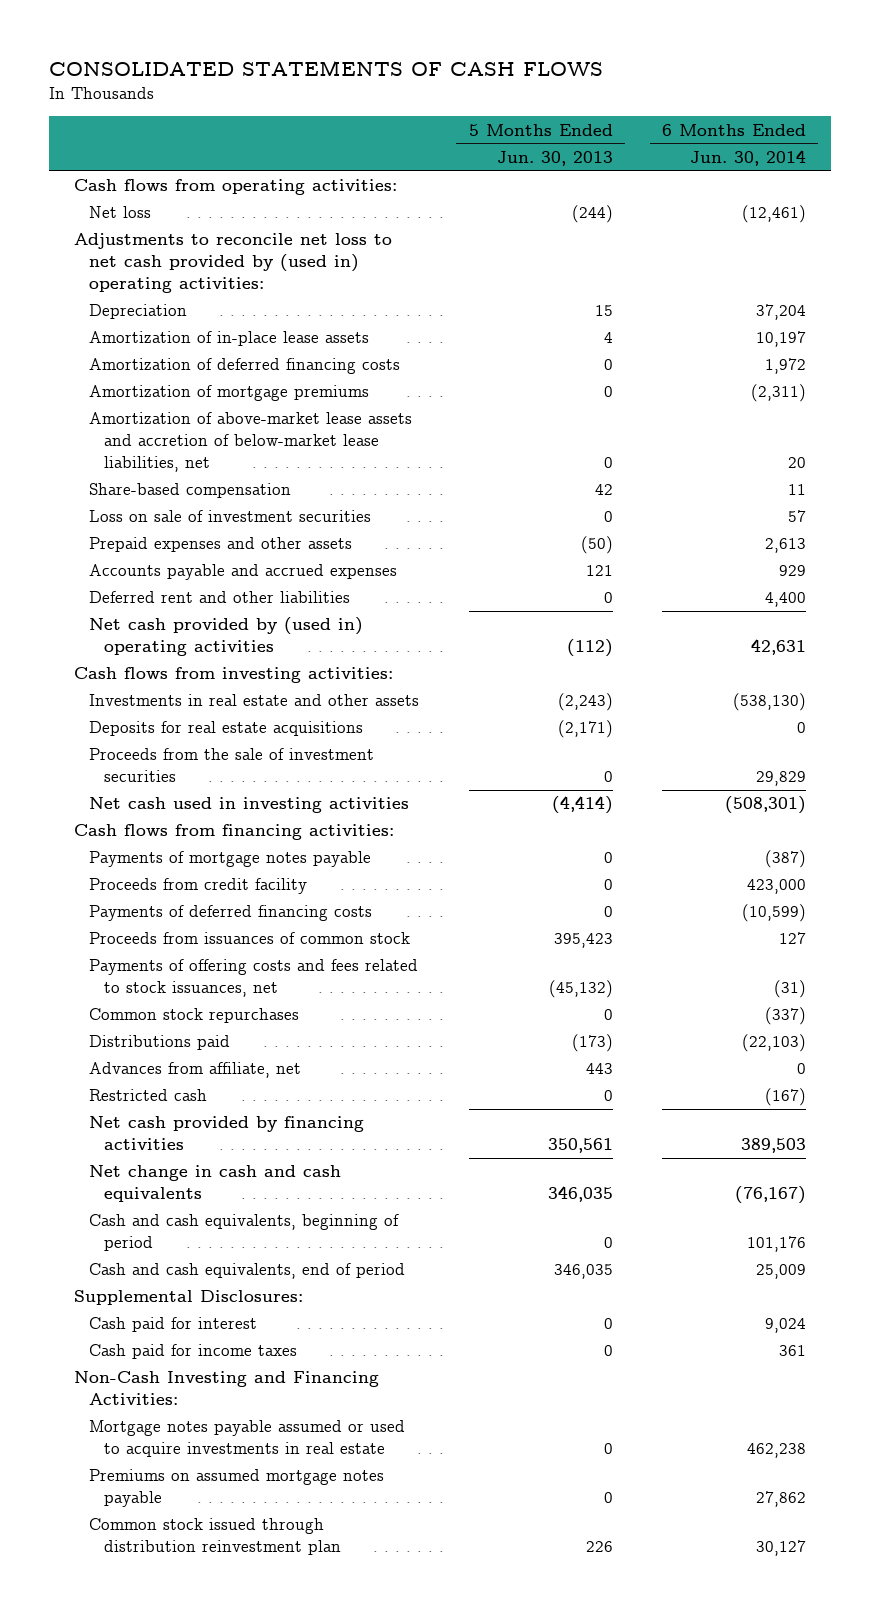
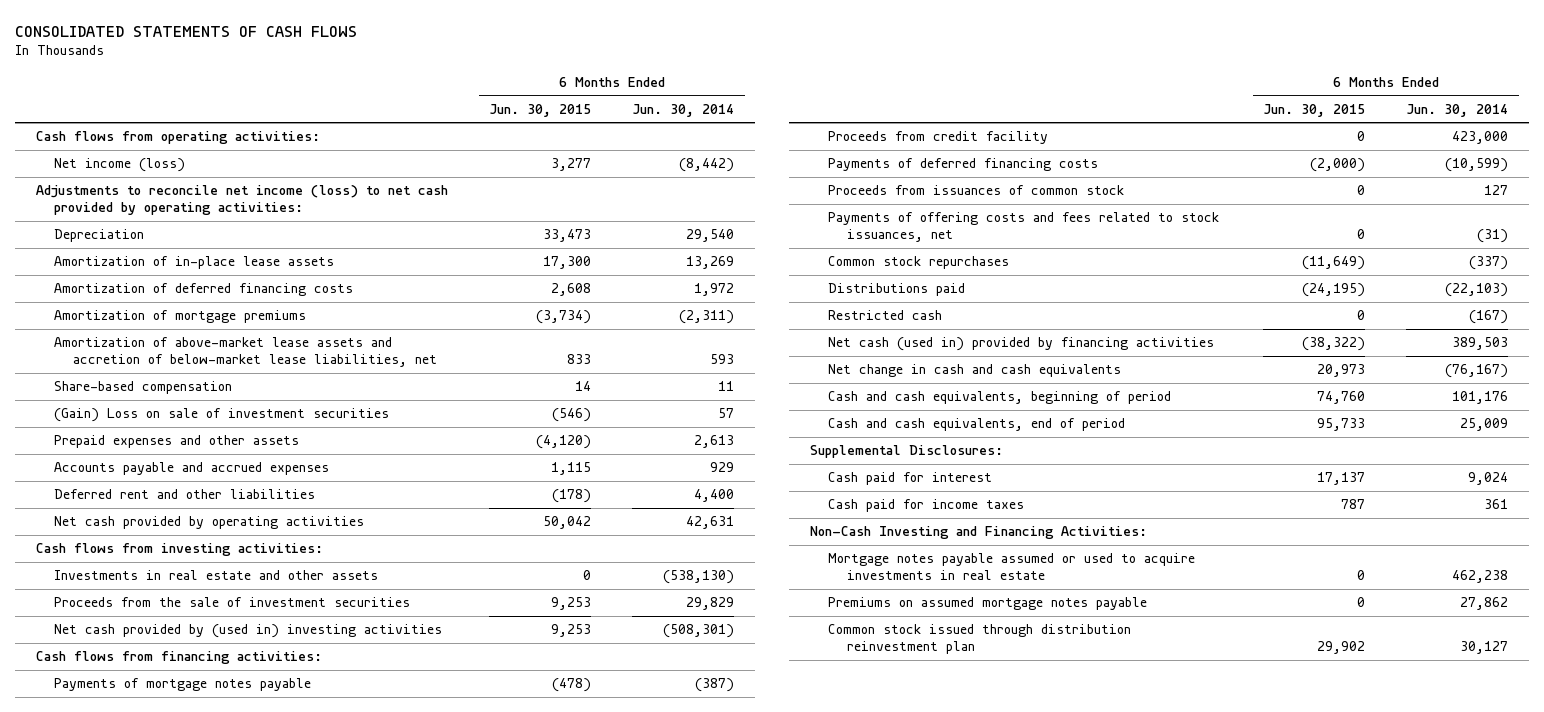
- | 5 Months Ended Jun. 30, 2013 | 6 Months Ended Jun. 30, 2014
+ | 6 Months Ended Jun. 30, 2015 | 6 Months Ended Jun. 30, 2014
- Net loss | (244) | (12,461)
- Adjustments to reconcile net loss to net cash provided by (used in) operating activities:
- Depreciation | 15 | 37,204
- Amortization of in-place lease assets | 4 | 10,197
+ Net income (loss) | 3,277 | (8,442)
+ Adjustments to reconcile net income (loss) to net cash provided by operating activities:
+ Depreciation | 33,473 | 29,540
+ Amortization of in-place lease assets | 17,300 | 13,269
- Amortization of above-market lease assets and accretion of below-market lease liabilities, net | 0 | 20
+ Amortization of above-market lease assets and accretion of below-market lease liabilities, net | 833 | 593
- Loss on sale of investment securities | 0 | 57
+ (Gain) Loss on sale of investment securities | (546) | 57
- Net cash provided by (used in) operating activities | (112) | 42,631
+ Net cash provided by operating activities | 50,042 | 42,631
- Deposits for real estate acquisitions | (2,171) | 0
- Net cash used in investing activities | (4,414) | (508,301)
+ Net cash provided by (used in) investing activities | 9,253 | (508,301)
- Advances from affiliate, net | 443 | 0
- Net cash provided by financing activities | 350,561 | 389,503
+ Net cash (used in) provided by financing activities | (38,322) | 389,503

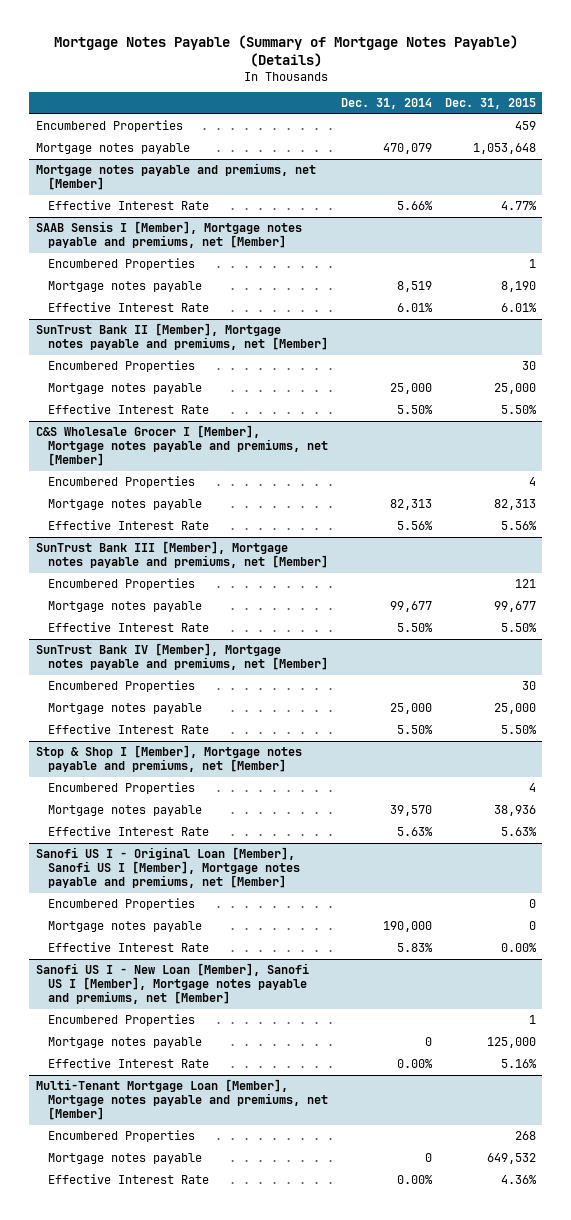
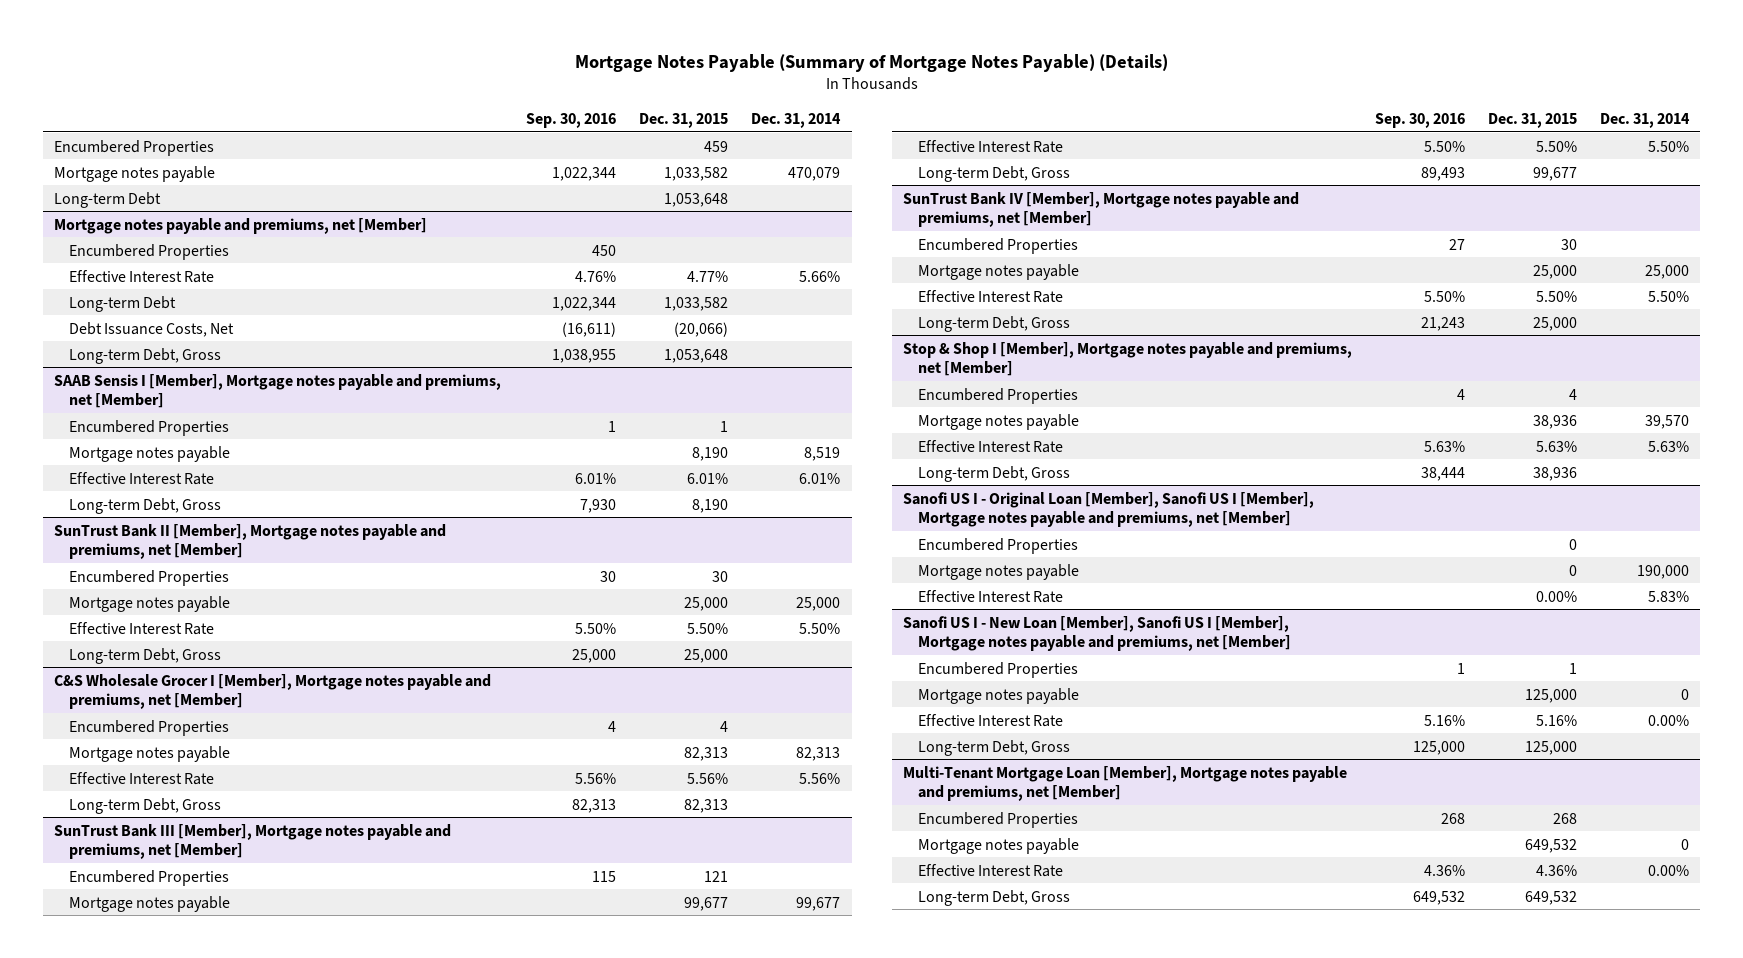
- | Dec. 31, 2014 | Dec. 31, 2015
+ | Sep. 30, 2016 | Dec. 31, 2015 | Dec. 31, 2014
- Mortgage notes payable | 470,079 | 1,053,648
+ Mortgage notes payable | 1,022,344 | 1,033,582 | 470,079
+ Long-term Debt | | 1,053,648 |
@ Mortgage notes payable and premiums, net [Member]
+ Encumbered Properties | 450 | |
+ Long-term Debt | 1,022,344 | 1,033,582 |
+ Debt Issuance Costs, Net | (16,611) | (20,066) |
+ Long-term Debt, Gross | 1,038,955 | 1,053,648 |
@ SAAB Sensis I [Member], Mortgage notes payable and premiums, net [Member]
+ Long-term Debt, Gross | 7,930 | 8,190 |
@ SunTrust Bank II [Member], Mortgage notes payable and premiums, net [Member]
+ Long-term Debt, Gross | 25,000 | 25,000 |
@ C&S Wholesale Grocer I [Member], Mortgage notes payable and premiums, net [Member]
+ Long-term Debt, Gross | 82,313 | 82,313 |
@ SunTrust Bank III [Member], Mortgage notes payable and premiums, net [Member]
+ Long-term Debt, Gross | 89,493 | 99,677 |
@ SunTrust Bank IV [Member], Mortgage notes payable and premiums, net [Member]
+ Long-term Debt, Gross | 21,243 | 25,000 |
@ Stop & Shop I [Member], Mortgage notes payable and premiums, net [Member]
+ Long-term Debt, Gross | 38,444 | 38,936 |
@ Sanofi US I - New Loan [Member], Sanofi US I [Member], Mortgage notes payable and premiums, net [Member]
+ Long-term Debt, Gross | 125,000 | 125,000 |
@ Multi-Tenant Mortgage Loan [Member], Mortgage notes payable and premiums, net [Member]
+ Long-term Debt, Gross | 649,532 | 649,532 |

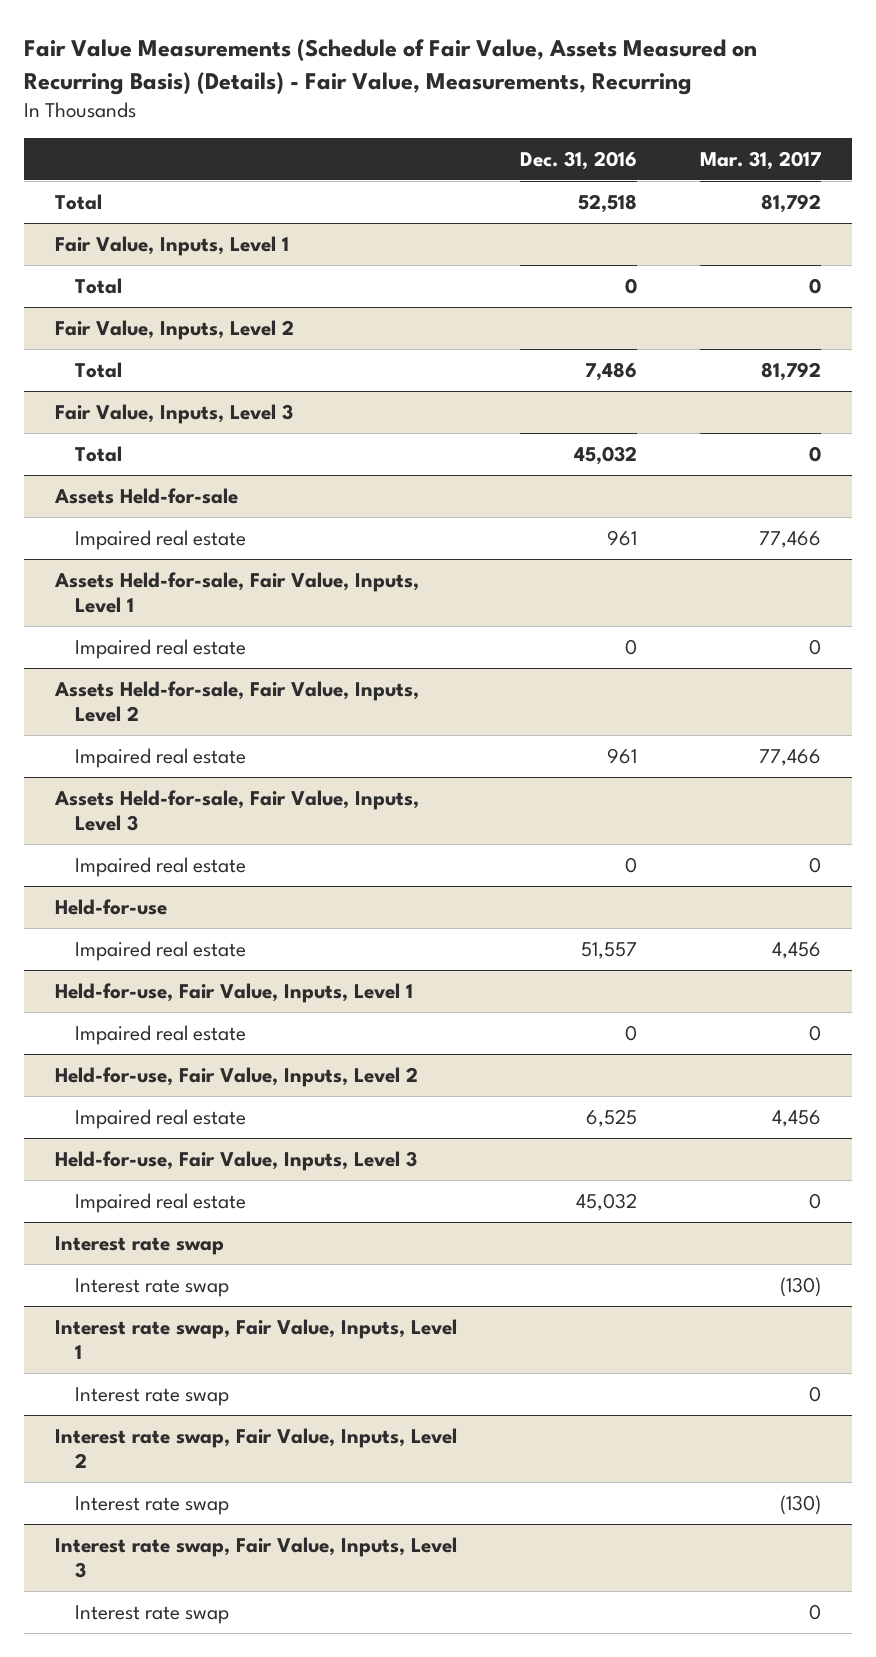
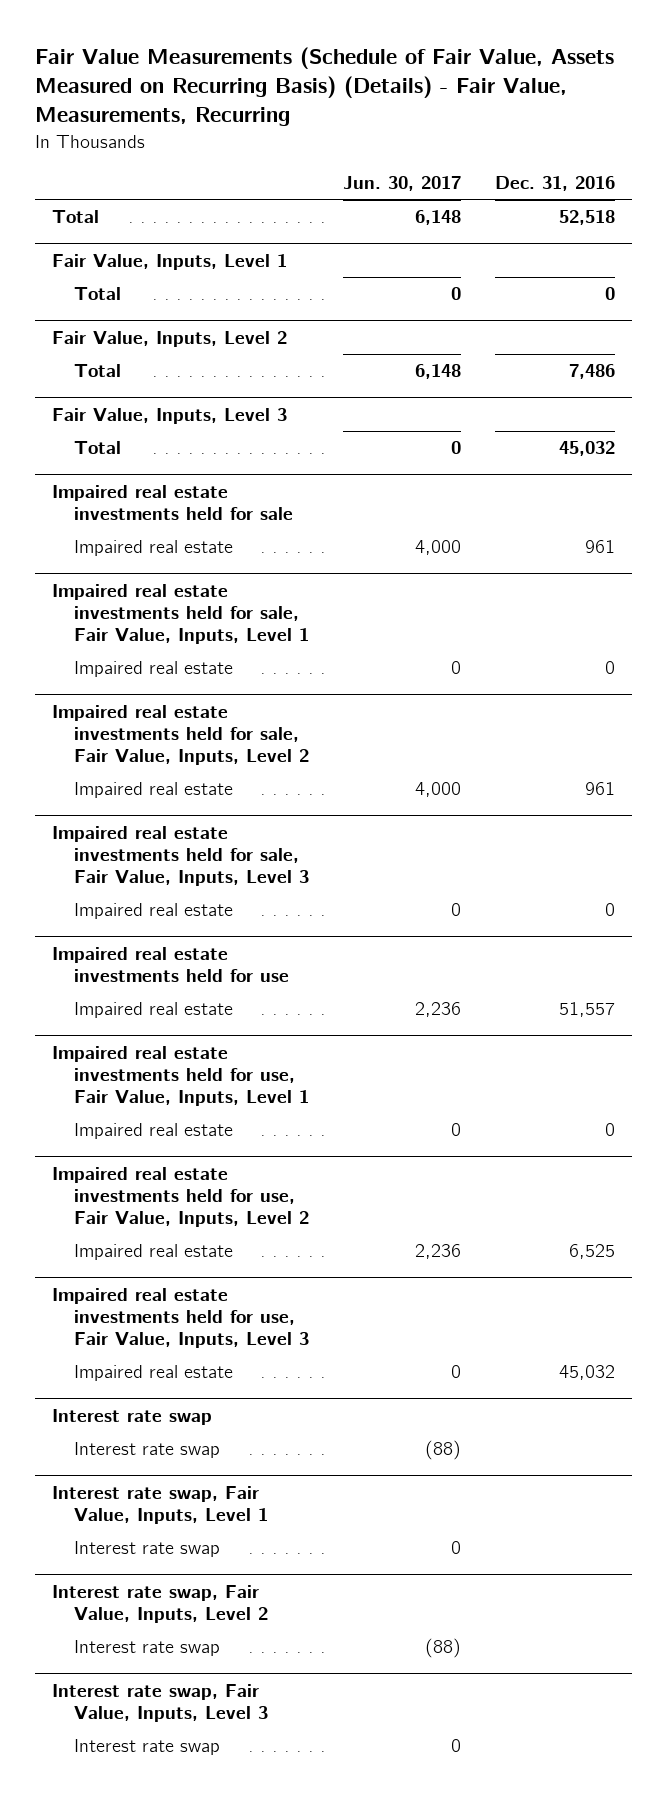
- | Dec. 31, 2016 | Mar. 31, 2017
+ | Jun. 30, 2017 | Dec. 31, 2016
- Assets Held-for-sale
+ Impaired real estate investments held for sale
- Assets Held-for-sale, Fair Value, Inputs, Level 1
+ Impaired real estate investments held for sale, Fair Value, Inputs, Level 1
- Assets Held-for-sale, Fair Value, Inputs, Level 2
+ Impaired real estate investments held for sale, Fair Value, Inputs, Level 2
- Assets Held-for-sale, Fair Value, Inputs, Level 3
+ Impaired real estate investments held for sale, Fair Value, Inputs, Level 3
- Held-for-use
+ Impaired real estate investments held for use
- Held-for-use, Fair Value, Inputs, Level 1
+ Impaired real estate investments held for use, Fair Value, Inputs, Level 1
- Held-for-use, Fair Value, Inputs, Level 2
+ Impaired real estate investments held for use, Fair Value, Inputs, Level 2
- Held-for-use, Fair Value, Inputs, Level 3
+ Impaired real estate investments held for use, Fair Value, Inputs, Level 3

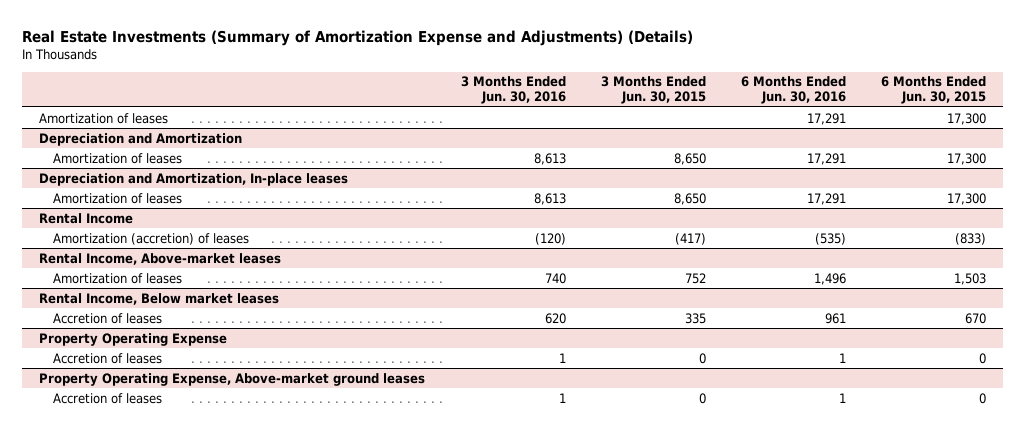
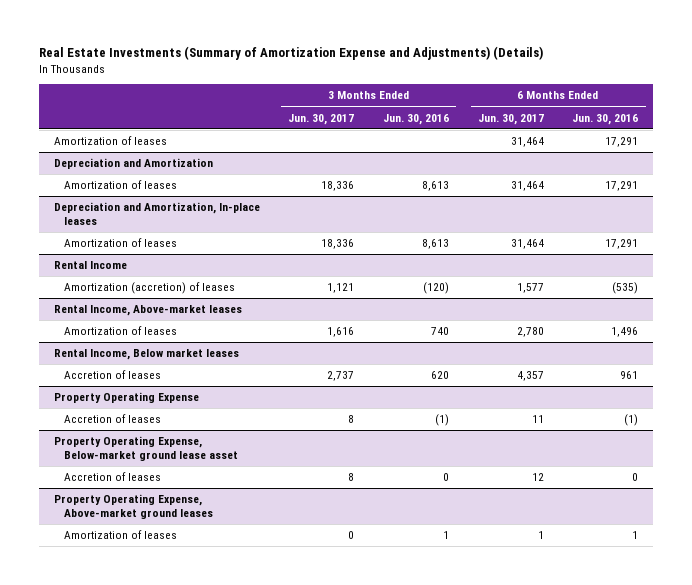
- | 3 Months Ended Jun. 30, 2016 | 3 Months Ended Jun. 30, 2015 | 6 Months Ended Jun. 30, 2016 | 6 Months Ended Jun. 30, 2015
+ | 3 Months Ended Jun. 30, 2017 | 3 Months Ended Jun. 30, 2016 | 6 Months Ended Jun. 30, 2017 | 6 Months Ended Jun. 30, 2016
@ Property Operating Expense
- Accretion of leases | 1 | 0 | 1 | 0
+ Accretion of leases | 8 | (1) | 11 | (1)
+ Property Operating Expense, Below-market ground lease asset
+ Accretion of leases | 8 | 0 | 12 | 0
@ Property Operating Expense, Above-market ground leases
- Accretion of leases | 1 | 0 | 1 | 0
+ Amortization of leases | 0 | 1 | 1 | 1

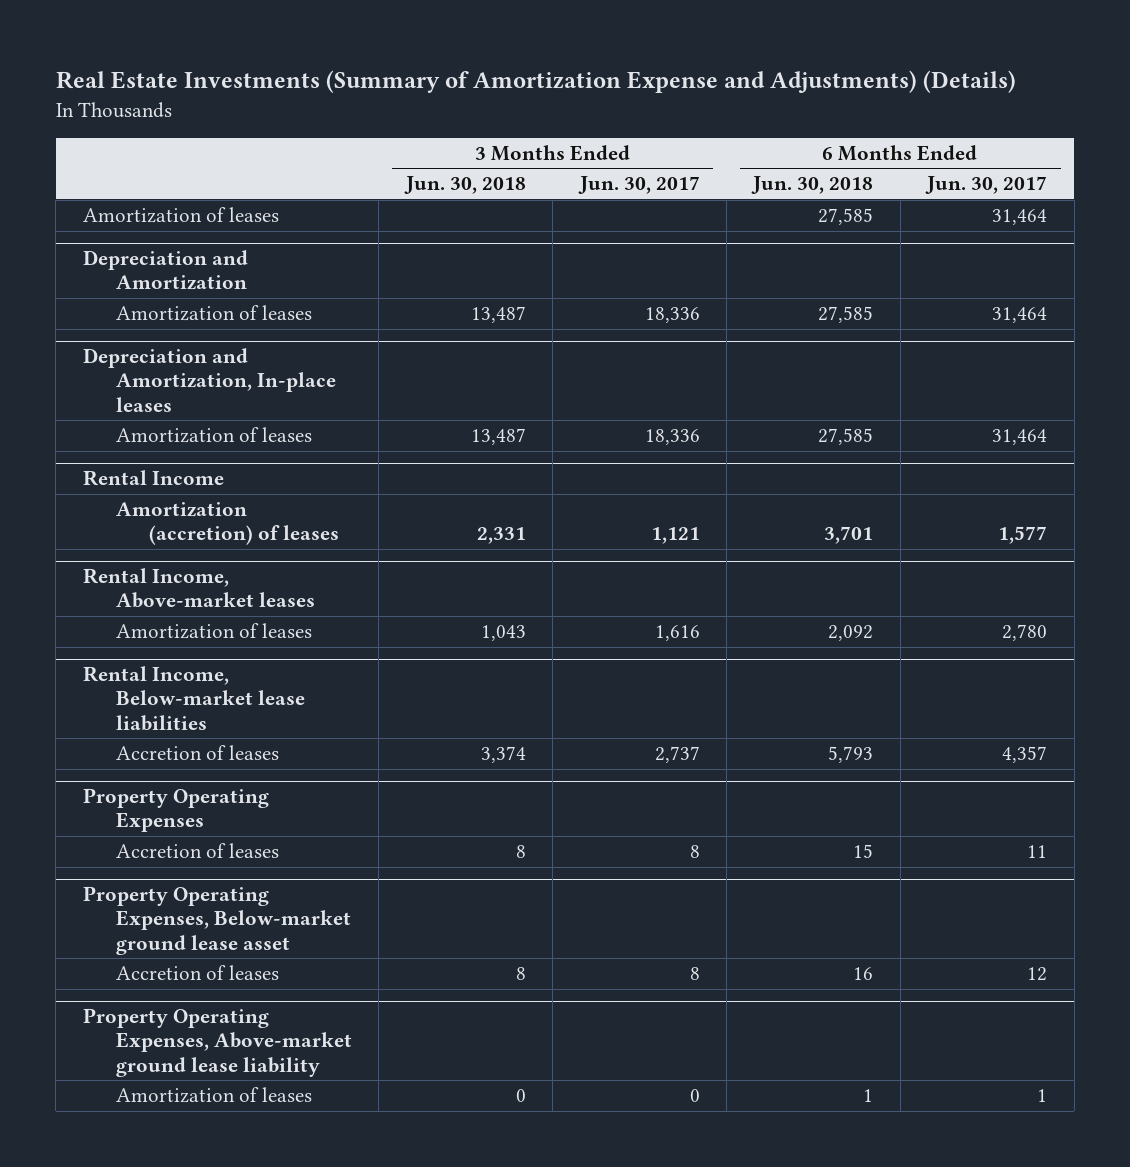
- | 3 Months Ended Jun. 30, 2017 | 3 Months Ended Jun. 30, 2016 | 6 Months Ended Jun. 30, 2017 | 6 Months Ended Jun. 30, 2016
+ | 3 Months Ended Jun. 30, 2018 | 3 Months Ended Jun. 30, 2017 | 6 Months Ended Jun. 30, 2018 | 6 Months Ended Jun. 30, 2017
- Rental Income, Below market leases
+ Rental Income, Below-market lease liabilities
- Property Operating Expense
+ Property Operating Expenses
- Property Operating Expense, Below-market ground lease asset
+ Property Operating Expenses, Below-market ground lease asset
- Property Operating Expense, Above-market ground leases
+ Property Operating Expenses, Above-market ground lease liability

